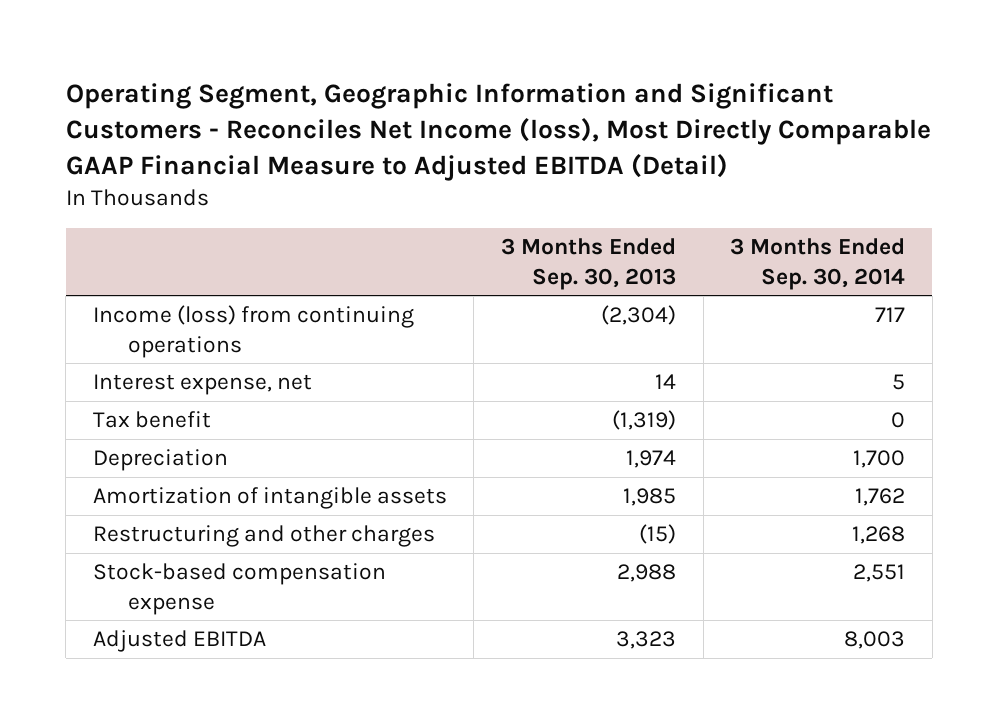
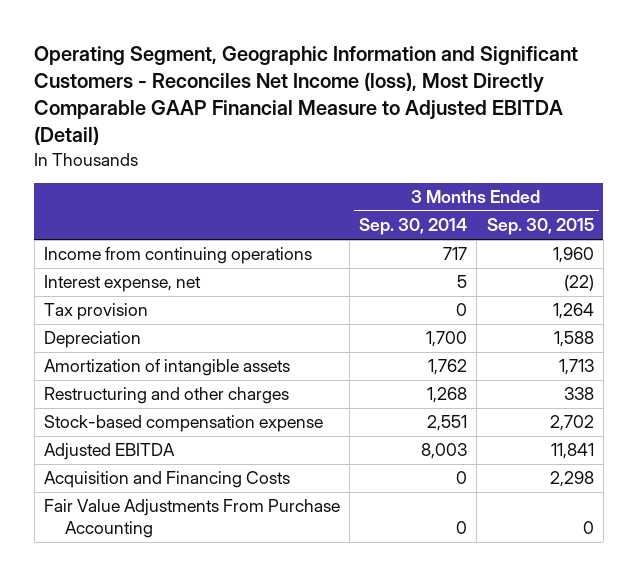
- | 3 Months Ended Sep. 30, 2013 | 3 Months Ended Sep. 30, 2014
+ | 3 Months Ended Sep. 30, 2014 | 3 Months Ended Sep. 30, 2015
- Income (loss) from continuing operations | (2,304) | 717
+ Income from continuing operations | 717 | 1,960
- Tax benefit | (1,319) | 0
+ Tax provision | 0 | 1,264
+ Acquisition and Financing Costs | 0 | 2,298
+ Fair Value Adjustments From Purchase Accounting | 0 | 0

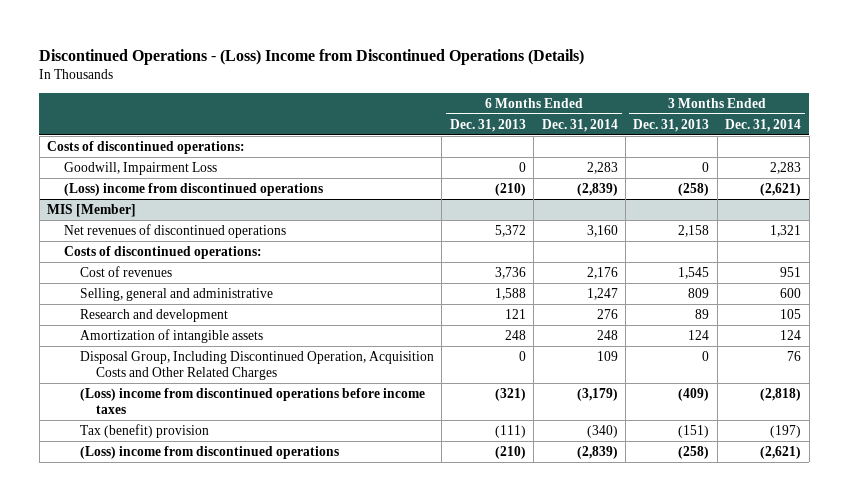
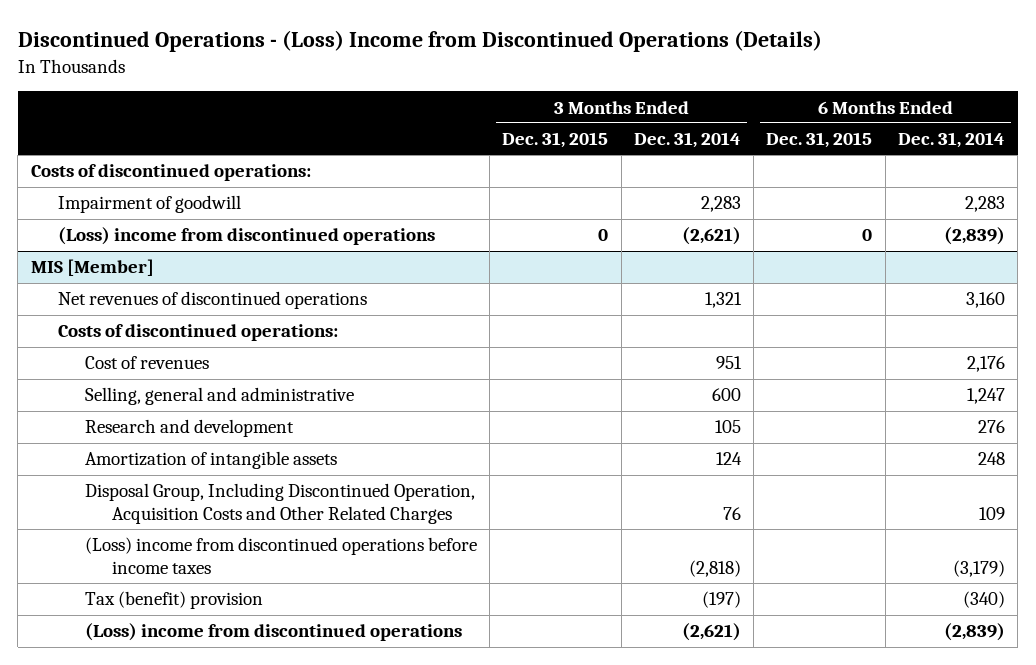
- | 6 Months Ended Dec. 31, 2013 | 6 Months Ended Dec. 31, 2014 | 3 Months Ended Dec. 31, 2013 | 3 Months Ended Dec. 31, 2014
+ | 3 Months Ended Dec. 31, 2015 | 3 Months Ended Dec. 31, 2014 | 6 Months Ended Dec. 31, 2015 | 6 Months Ended Dec. 31, 2014
- Goodwill, Impairment Loss | 0 | 2,283 | 0 | 2,283
+ Impairment of goodwill | | 2,283 | | 2,283

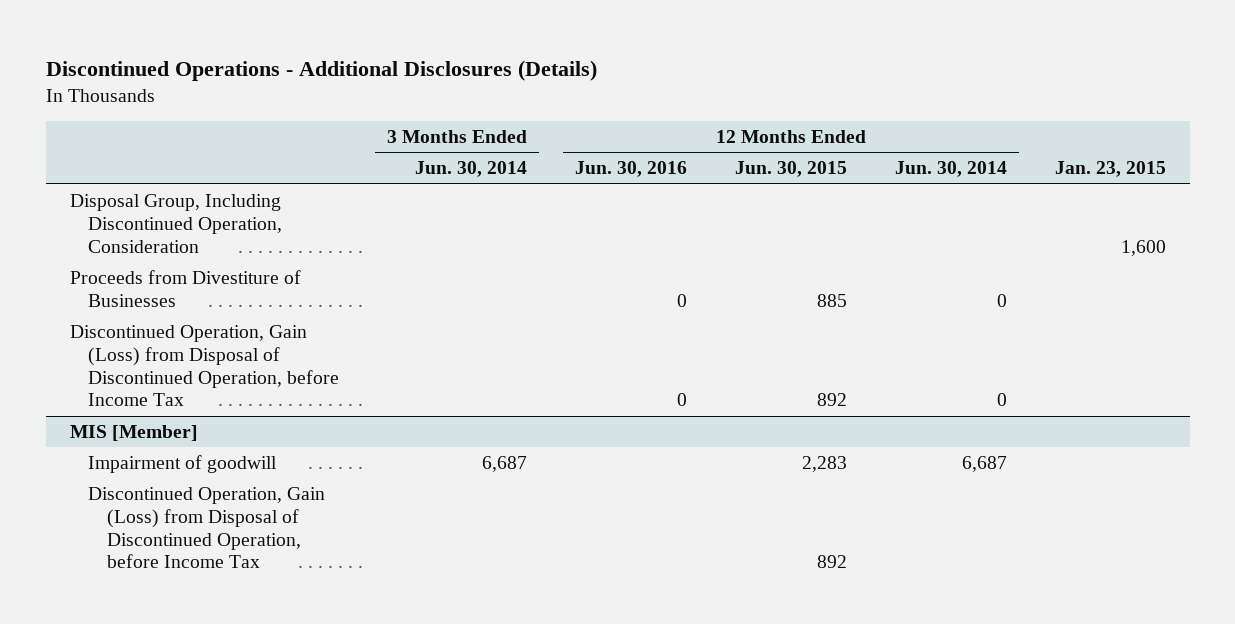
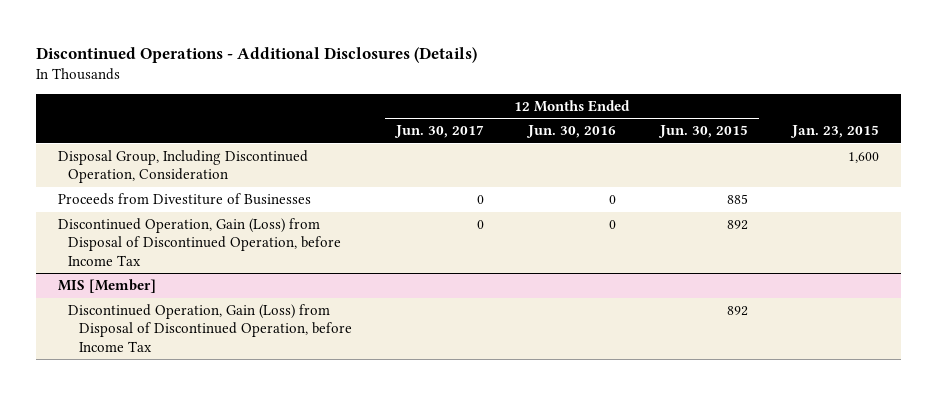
- | 3 Months Ended Jun. 30, 2014 | 12 Months Ended Jun. 30, 2016 | 12 Months Ended Jun. 30, 2015 | 12 Months Ended Jun. 30, 2014 | Jan. 23, 2015
+ | 12 Months Ended Jun. 30, 2017 | 12 Months Ended Jun. 30, 2016 | 12 Months Ended Jun. 30, 2015 | Jan. 23, 2015
@ MIS [Member]
- Impairment of goodwill | 6,687 | | 2,283 | 6,687 |

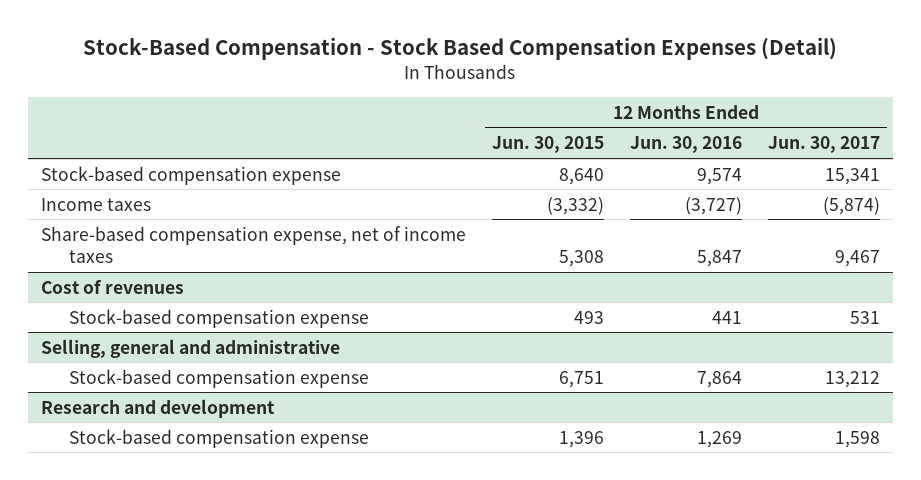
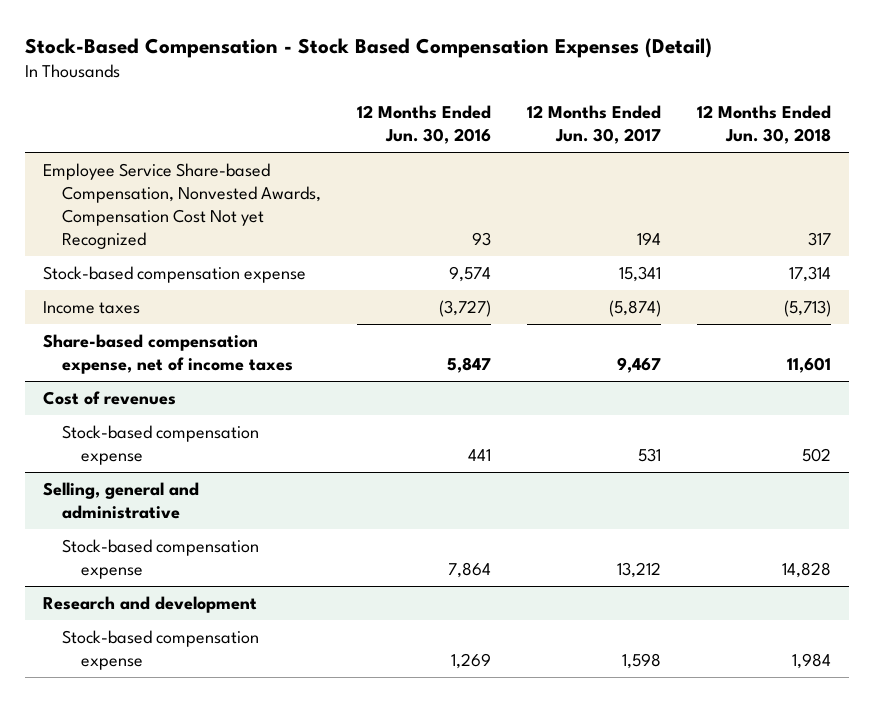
- | 12 Months Ended Jun. 30, 2015 | 12 Months Ended Jun. 30, 2016 | 12 Months Ended Jun. 30, 2017
+ | 12 Months Ended Jun. 30, 2016 | 12 Months Ended Jun. 30, 2017 | 12 Months Ended Jun. 30, 2018
+ Employee Service Share-based Compensation, Nonvested Awards, Compensation Cost Not yet Recognized | 93 | 194 | 317

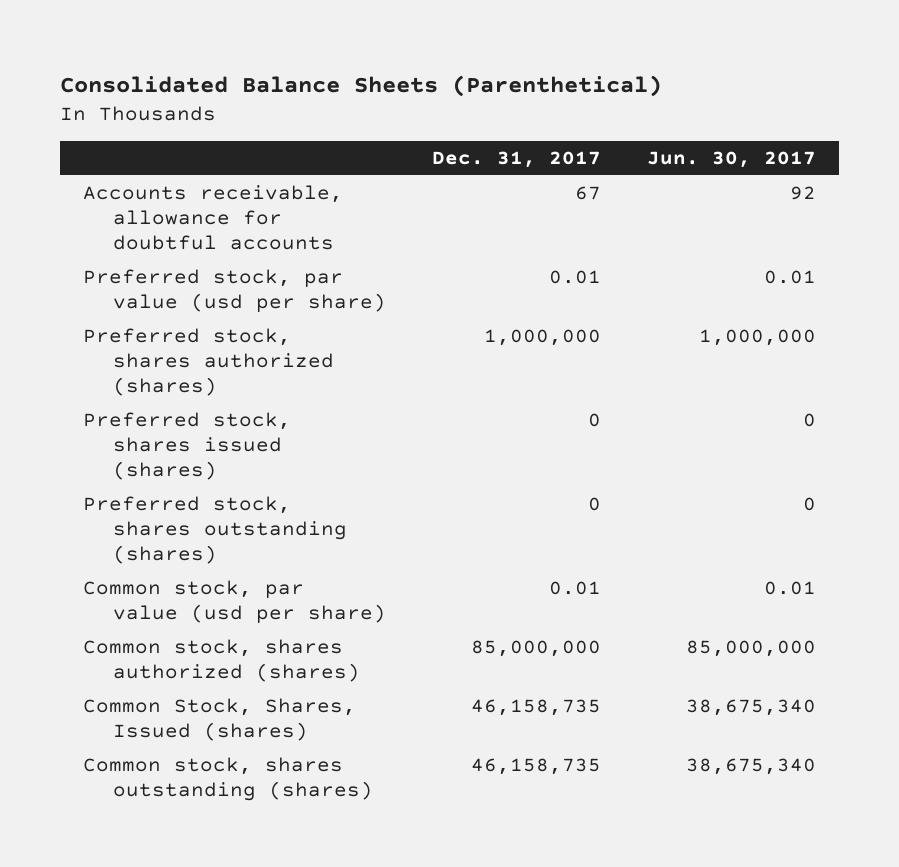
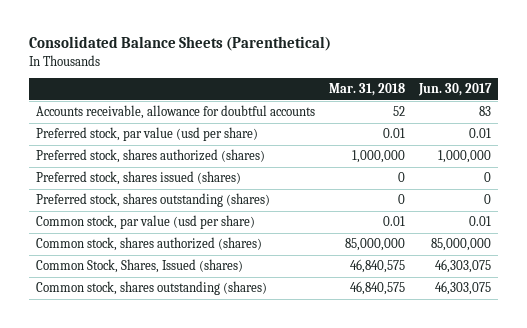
- | Dec. 31, 2017 | Jun. 30, 2017
+ | Mar. 31, 2018 | Jun. 30, 2017
- Accounts receivable, allowance for doubtful accounts | 67 | 92
+ Accounts receivable, allowance for doubtful accounts | 52 | 83
- Common Stock, Shares, Issued (shares) | 46,158,735 | 38,675,340
- Common stock, shares outstanding (shares) | 46,158,735 | 38,675,340
+ Common Stock, Shares, Issued (shares) | 46,840,575 | 46,303,075
+ Common stock, shares outstanding (shares) | 46,840,575 | 46,303,075

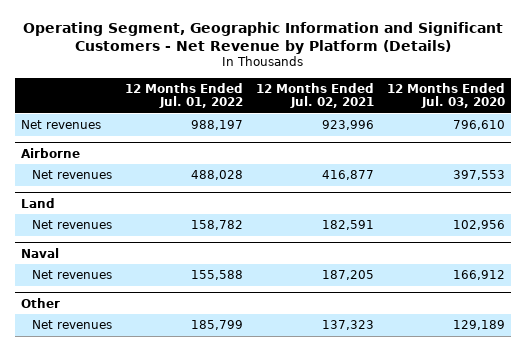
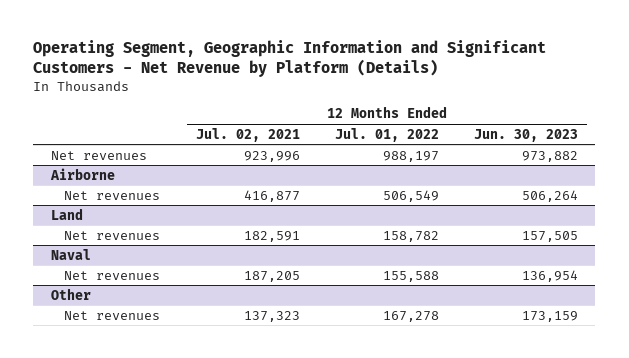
- | 12 Months Ended Jul. 01, 2022 | 12 Months Ended Jul. 02, 2021 | 12 Months Ended Jul. 03, 2020
+ | 12 Months Ended Jul. 02, 2021 | 12 Months Ended Jul. 01, 2022 | 12 Months Ended Jun. 30, 2023
@ Airborne
- Net revenues | 488,028 | 416,877 | 397,553
+ Net revenues | 416,877 | 506,549 | 506,264
@ Other
- Net revenues | 185,799 | 137,323 | 129,189
+ Net revenues | 137,323 | 167,278 | 173,159

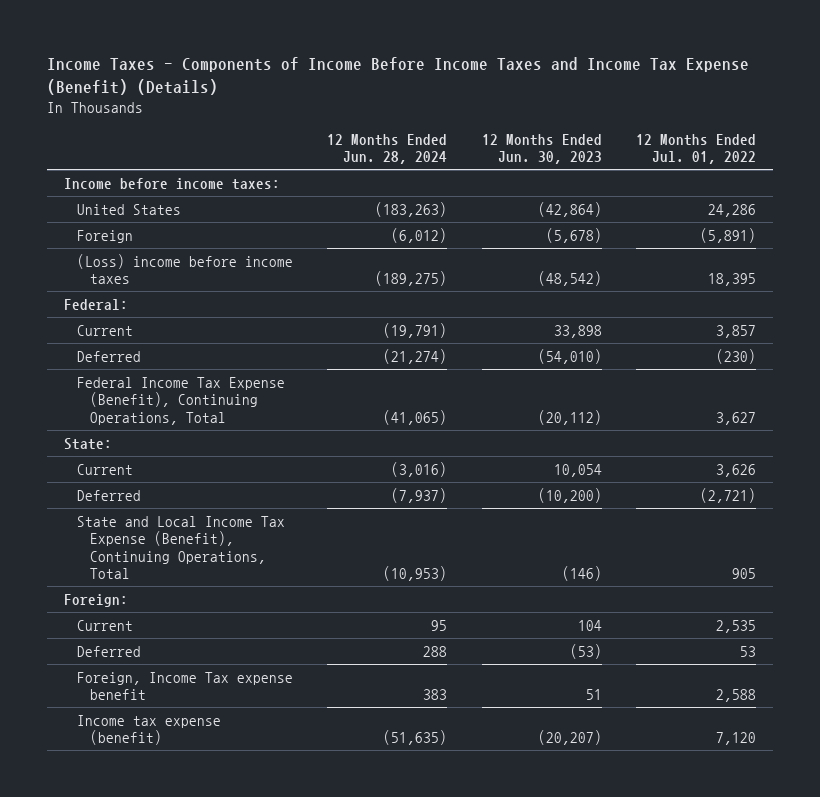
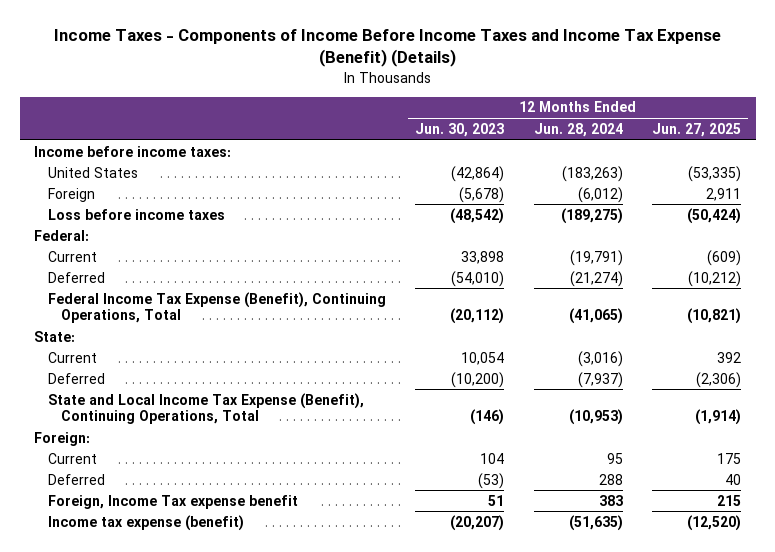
- | 12 Months Ended Jun. 28, 2024 | 12 Months Ended Jun. 30, 2023 | 12 Months Ended Jul. 01, 2022
+ | 12 Months Ended Jun. 30, 2023 | 12 Months Ended Jun. 28, 2024 | 12 Months Ended Jun. 27, 2025
- (Loss) income before income taxes | (189,275) | (48,542) | 18,395
+ Loss before income taxes | (48,542) | (189,275) | (50,424)

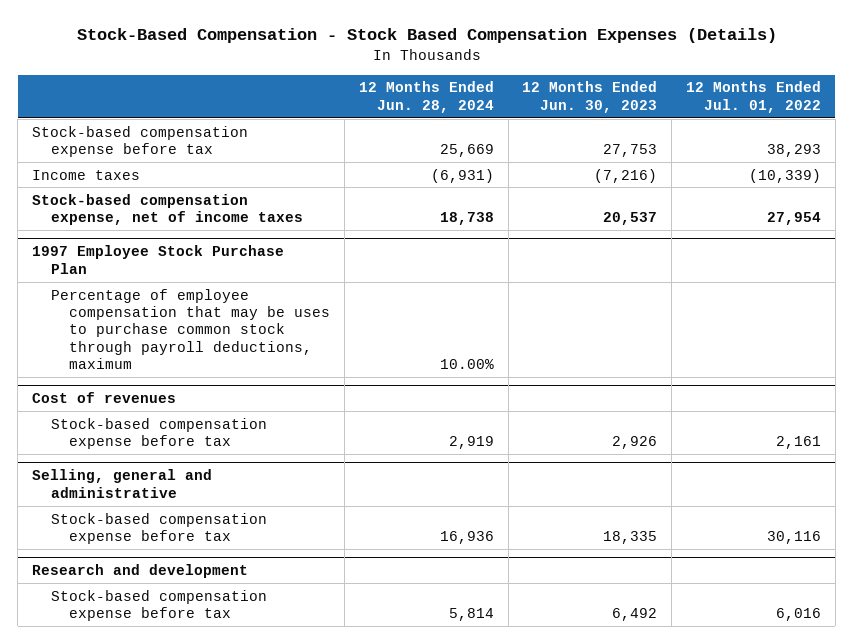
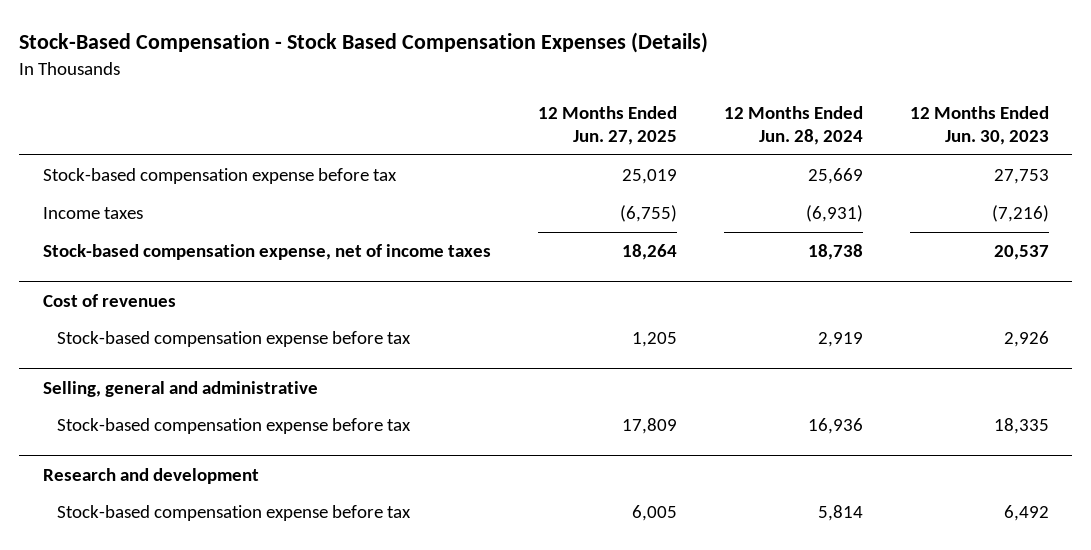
- | 12 Months Ended Jun. 28, 2024 | 12 Months Ended Jun. 30, 2023 | 12 Months Ended Jul. 01, 2022
+ | 12 Months Ended Jun. 27, 2025 | 12 Months Ended Jun. 28, 2024 | 12 Months Ended Jun. 30, 2023
- 1997 Employee Stock Purchase Plan
- Percentage of employee compensation that may be uses to purchase common stock through payroll deductions, maximum | 10.00% | |

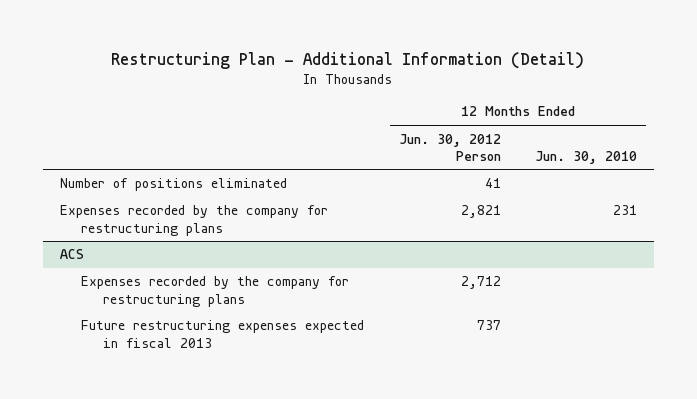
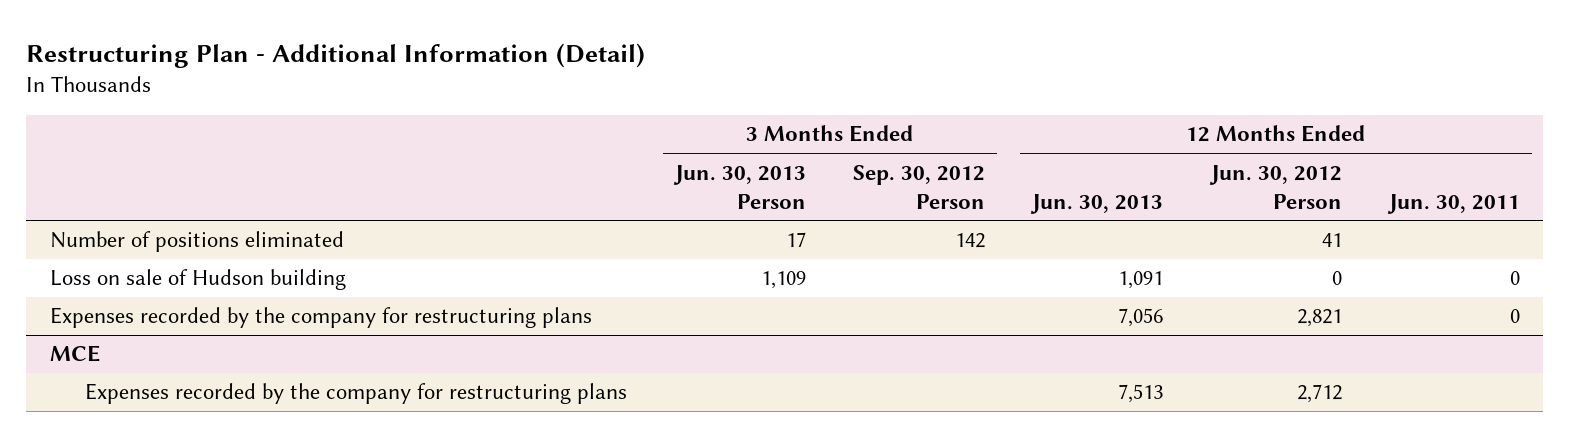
- | 12 Months Ended Jun. 30, 2012 Person | 12 Months Ended Jun. 30, 2010
+ | 3 Months Ended Jun. 30, 2013 Person | 3 Months Ended Sep. 30, 2012 Person | 12 Months Ended Jun. 30, 2013 | 12 Months Ended Jun. 30, 2012 Person | 12 Months Ended Jun. 30, 2011
+ Loss on sale of Hudson building | 1,109 | | 1,091 | 0 | 0
- ACS
+ MCE
- Future restructuring expenses expected in fiscal 2013 | 737 |

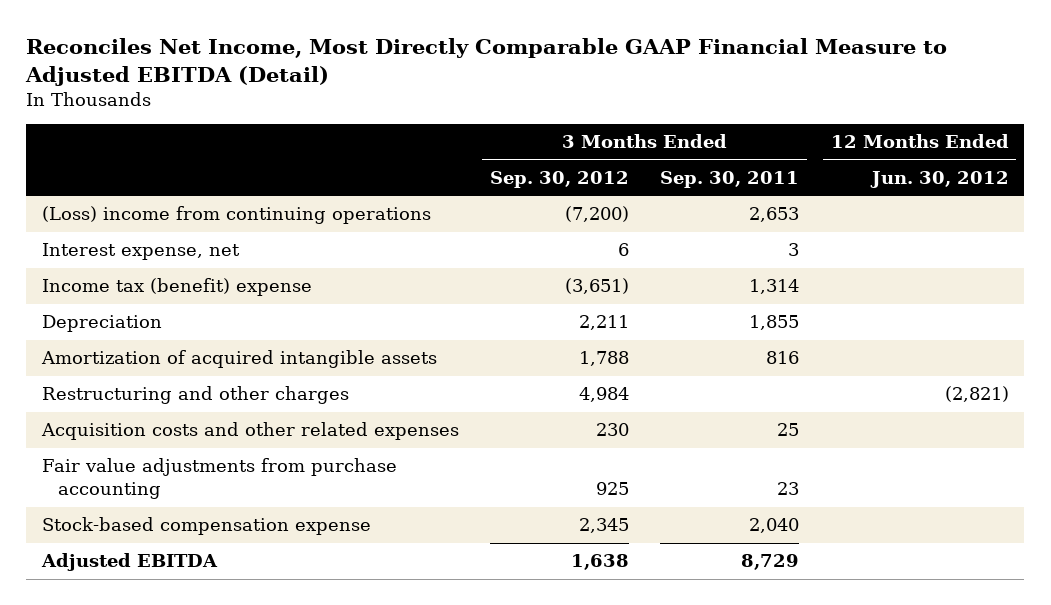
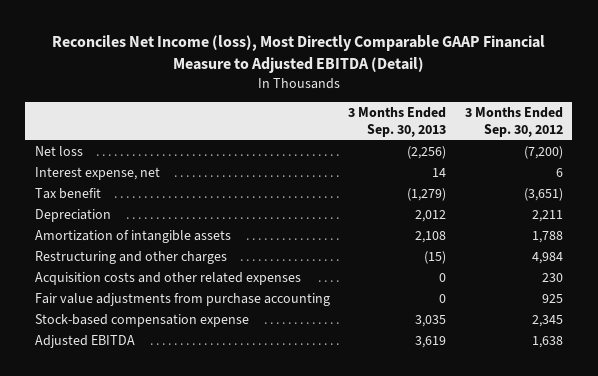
- Reconciles Net Income, Most Directly Comparable GAAP Financial Measure to Adjusted EBITDA (Detail)
+ Reconciles Net Income (loss), Most Directly Comparable GAAP Financial Measure to Adjusted EBITDA (Detail)
- | 3 Months Ended Sep. 30, 2012 | 3 Months Ended Sep. 30, 2011 | 12 Months Ended Jun. 30, 2012
+ | 3 Months Ended Sep. 30, 2013 | 3 Months Ended Sep. 30, 2012
- (Loss) income from continuing operations | (7,200) | 2,653 |
+ Net loss | (2,256) | (7,200)
- Income tax (benefit) expense | (3,651) | 1,314 |
+ Tax benefit | (1,279) | (3,651)
- Amortization of acquired intangible assets | 1,788 | 816 |
+ Amortization of intangible assets | 2,108 | 1,788

